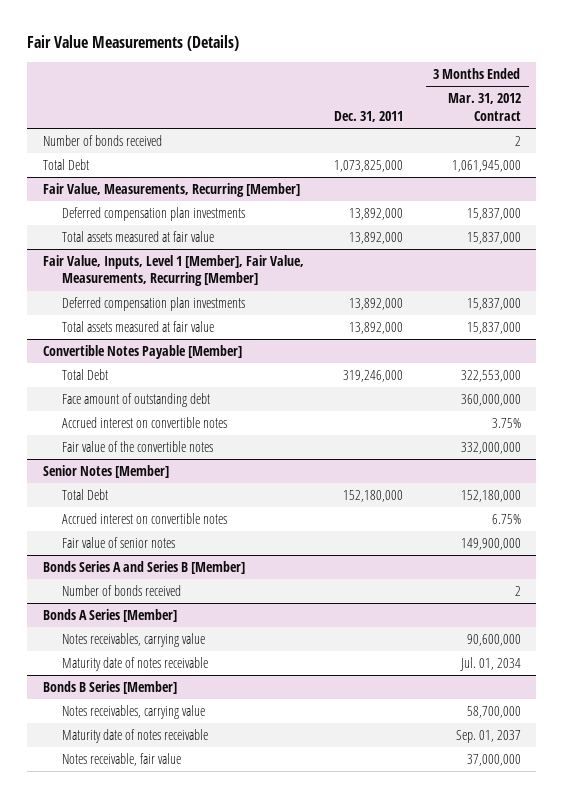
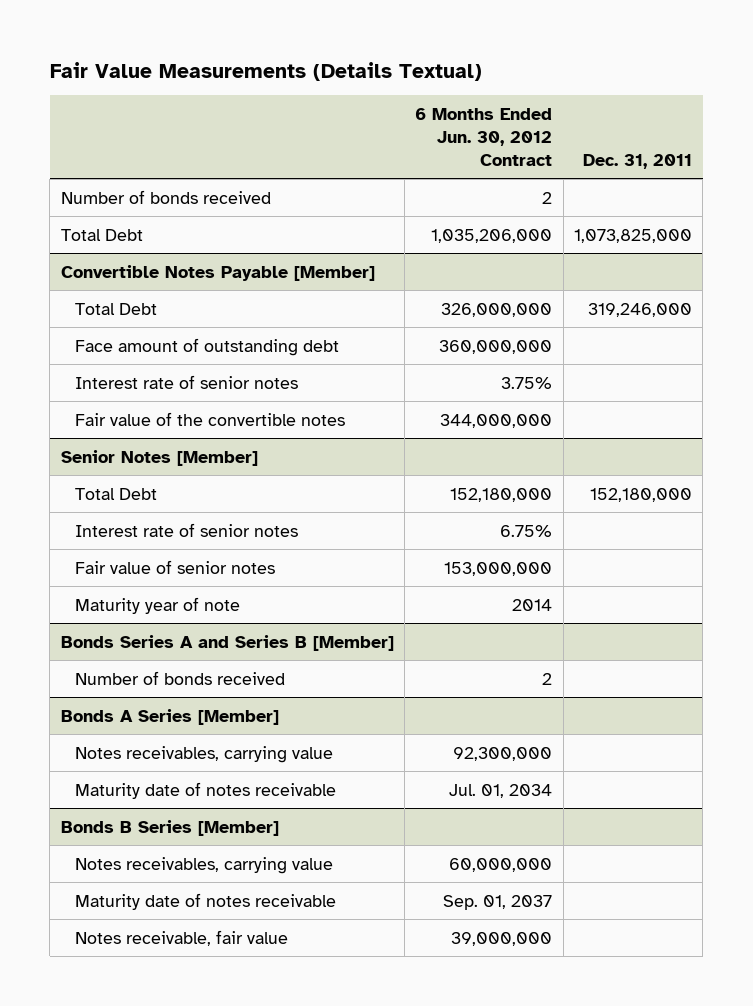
- Fair Value Measurements (Details)
+ Fair Value Measurements (Details Textual)
- | Dec. 31, 2011 | 3 Months Ended Mar. 31, 2012 Contract
+ | 6 Months Ended Jun. 30, 2012 Contract | Dec. 31, 2011
- Fair Value, Measurements, Recurring [Member]
- Deferred compensation plan investments | 13,892,000 | 15,837,000
- Total assets measured at fair value | 13,892,000 | 15,837,000
- Fair Value, Inputs, Level 1 [Member], Fair Value, Measurements, Recurring [Member]
- Deferred compensation plan investments | 13,892,000 | 15,837,000
- Total assets measured at fair value | 13,892,000 | 15,837,000
@ Convertible Notes Payable [Member]
- Accrued interest on convertible notes | | 3.75%
+ Interest rate of senior notes | 3.75% |
@ Senior Notes [Member]
- Accrued interest on convertible notes | | 6.75%
+ Interest rate of senior notes | 6.75% |
+ Maturity year of note | 2014 |

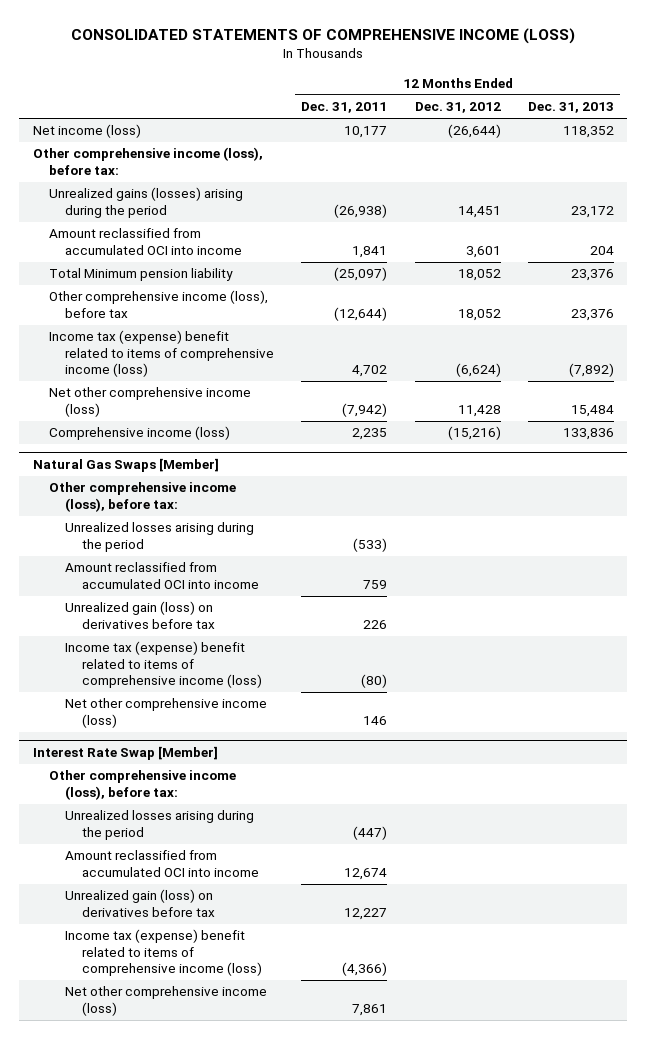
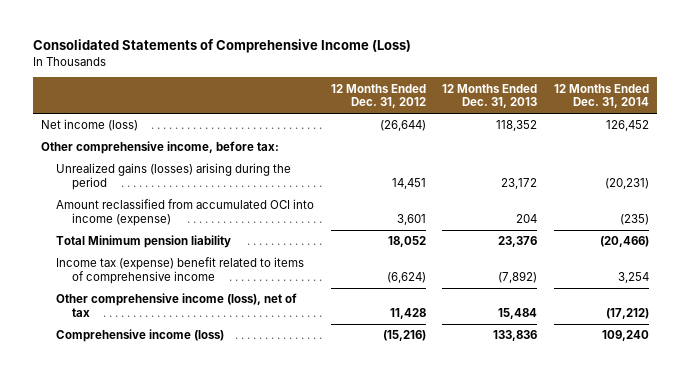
- CONSOLIDATED STATEMENTS OF COMPREHENSIVE INCOME (LOSS)
+ Consolidated Statements of Comprehensive Income (Loss)
- | 12 Months Ended Dec. 31, 2011 | 12 Months Ended Dec. 31, 2012 | 12 Months Ended Dec. 31, 2013
+ | 12 Months Ended Dec. 31, 2012 | 12 Months Ended Dec. 31, 2013 | 12 Months Ended Dec. 31, 2014
- Other comprehensive income (loss), before tax:
+ Other comprehensive income, before tax:
- Amount reclassified from accumulated OCI into income | 1,841 | 3,601 | 204
+ Amount reclassified from accumulated OCI into income (expense) | 3,601 | 204 | (235)
- Other comprehensive income (loss), before tax | (12,644) | 18,052 | 23,376
- Income tax (expense) benefit related to items of comprehensive income (loss) | 4,702 | (6,624) | (7,892)
- Net other comprehensive income (loss) | (7,942) | 11,428 | 15,484
+ Income tax (expense) benefit related to items of comprehensive income | (6,624) | (7,892) | 3,254
+ Other comprehensive income (loss), net of tax | 11,428 | 15,484 | (17,212)
- Natural Gas Swaps [Member]
- Other comprehensive income (loss), before tax:
- Unrealized losses arising during the period | (533) | |
- Amount reclassified from accumulated OCI into income | 759 | |
- Unrealized gain (loss) on derivatives before tax | 226 | |
- Income tax (expense) benefit related to items of comprehensive income (loss) | (80) | |
- Net other comprehensive income (loss) | 146 | |
- Interest Rate Swap [Member]
- Other comprehensive income (loss), before tax:
- Unrealized losses arising during the period | (447) | |
- Amount reclassified from accumulated OCI into income | 12,674 | |
- Unrealized gain (loss) on derivatives before tax | 12,227 | |
- Income tax (expense) benefit related to items of comprehensive income (loss) | (4,366) | |
- Net other comprehensive income (loss) | 7,861 | |

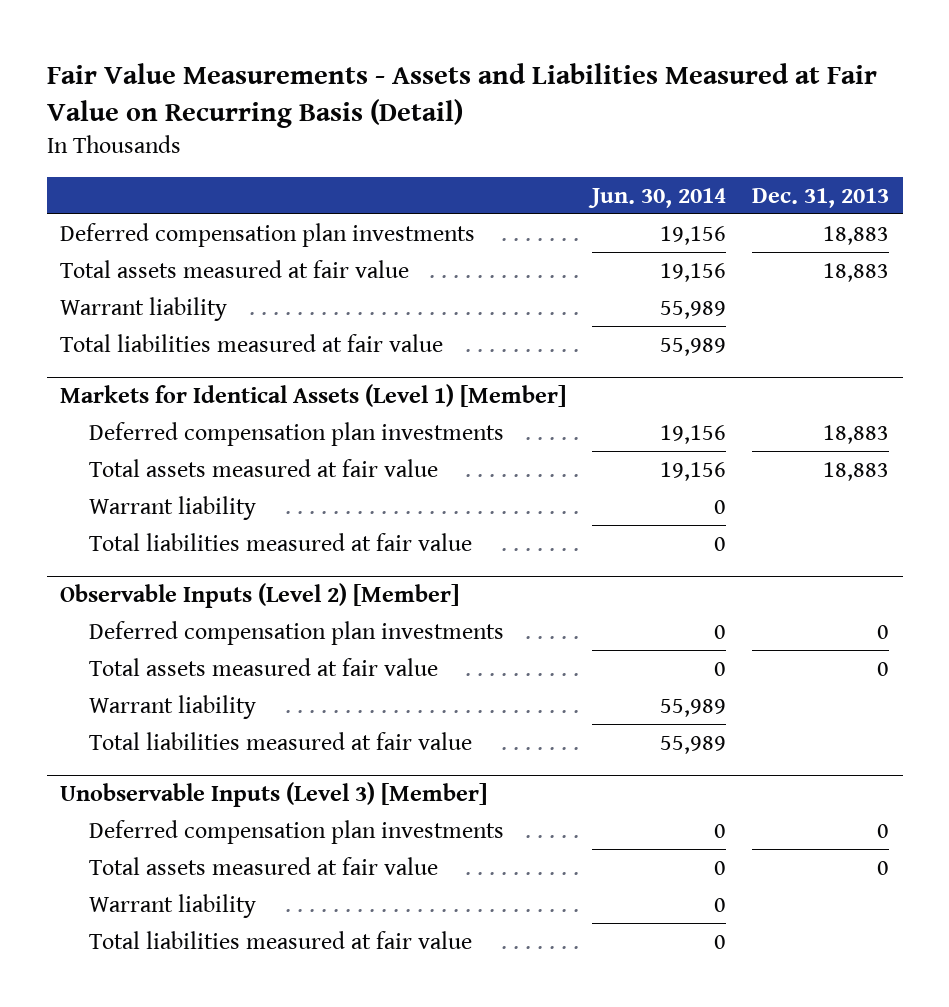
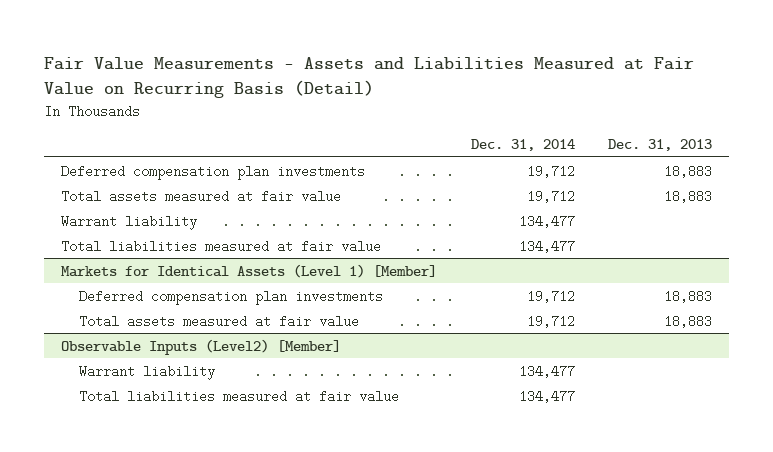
- | Jun. 30, 2014 | Dec. 31, 2013
+ | Dec. 31, 2014 | Dec. 31, 2013
@ Markets for Identical Assets (Level 1) [Member]
- Warrant liability | 0 |
- Total liabilities measured at fair value | 0 |
- Observable Inputs (Level 2) [Member]
- Deferred compensation plan investments | 0 | 0
- Total assets measured at fair value | 0 | 0
- Warrant liability | 55,989 |
- Total liabilities measured at fair value | 55,989 |
- Unobservable Inputs (Level 3) [Member]
- Deferred compensation plan investments | 0 | 0
- Total assets measured at fair value | 0 | 0
- Warrant liability | 0 |
- Total liabilities measured at fair value | 0 |
+ Observable Inputs (Level2) [Member]
+ Warrant liability | 134,477 |
+ Total liabilities measured at fair value | 134,477 |

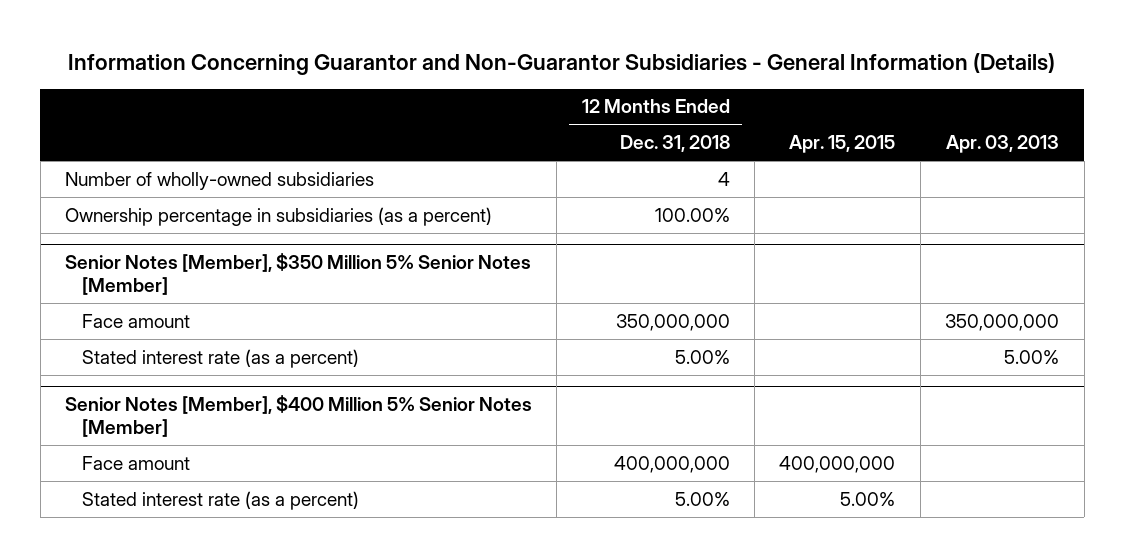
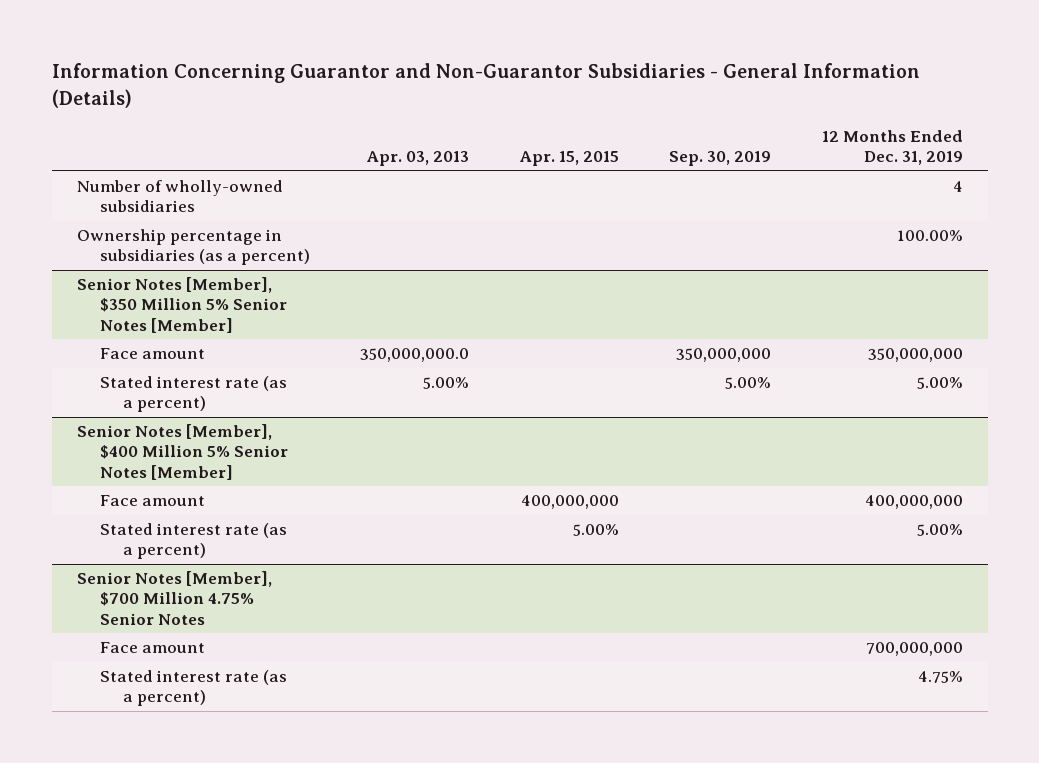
- | 12 Months Ended Dec. 31, 2018 | Apr. 15, 2015 | Apr. 03, 2013
+ | Apr. 03, 2013 | Apr. 15, 2015 | Sep. 30, 2019 | 12 Months Ended Dec. 31, 2019
@ Senior Notes [Member], $350 Million 5% Senior Notes [Member]
- Face amount | 350,000,000 | | 350,000,000
+ Face amount | 350,000,000.0 | | 350,000,000 | 350,000,000
+ Senior Notes [Member], $700 Million 4.75% Senior Notes
+ Face amount | | | | 700,000,000
+ Stated interest rate (as a percent) | | | | 4.75%

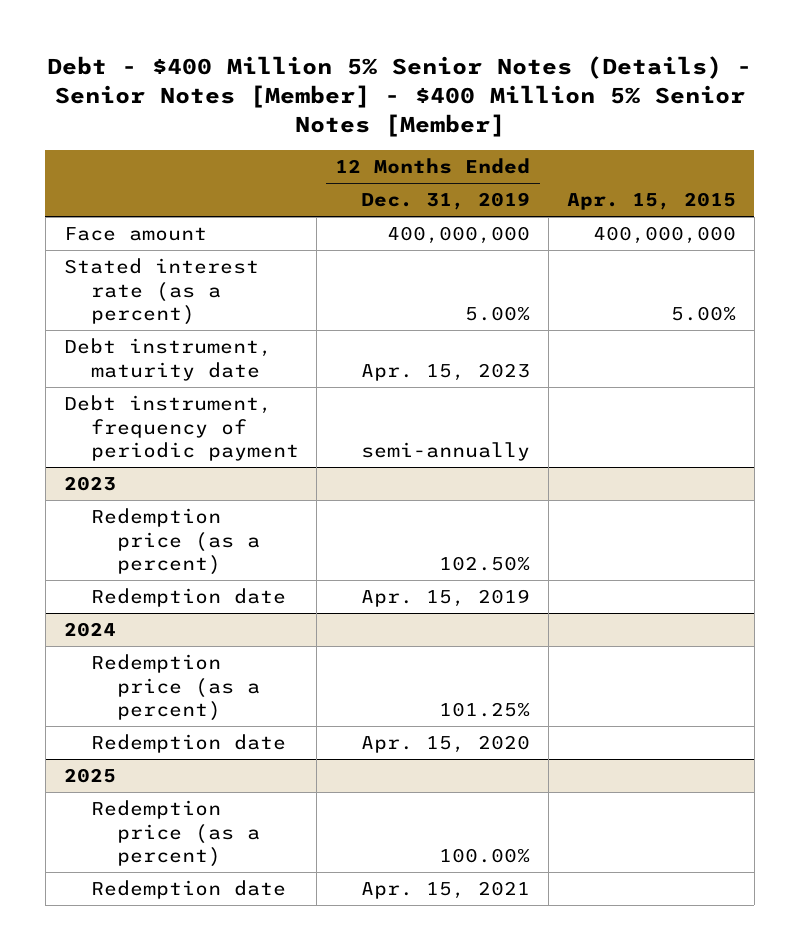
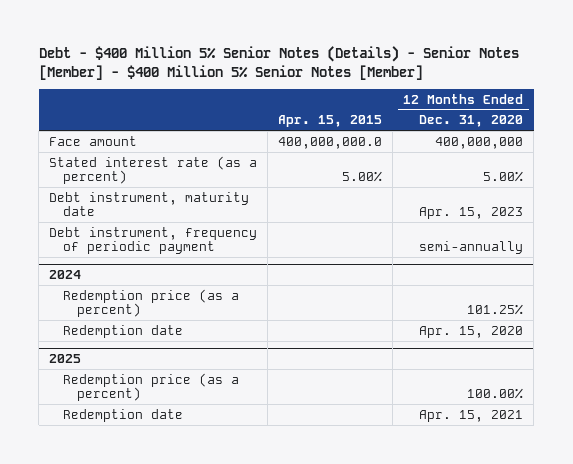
- | 12 Months Ended Dec. 31, 2019 | Apr. 15, 2015
+ | Apr. 15, 2015 | 12 Months Ended Dec. 31, 2020
- Face amount | 400,000,000 | 400,000,000
+ Face amount | 400,000,000.0 | 400,000,000
- 2023
- Redemption price (as a percent) | 102.50% |
- Redemption date | Apr. 15, 2019 |

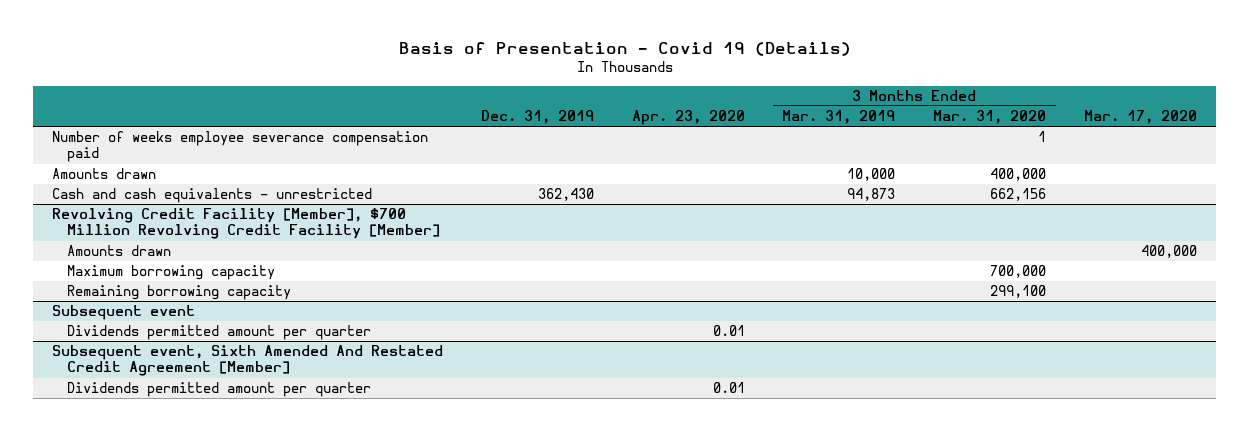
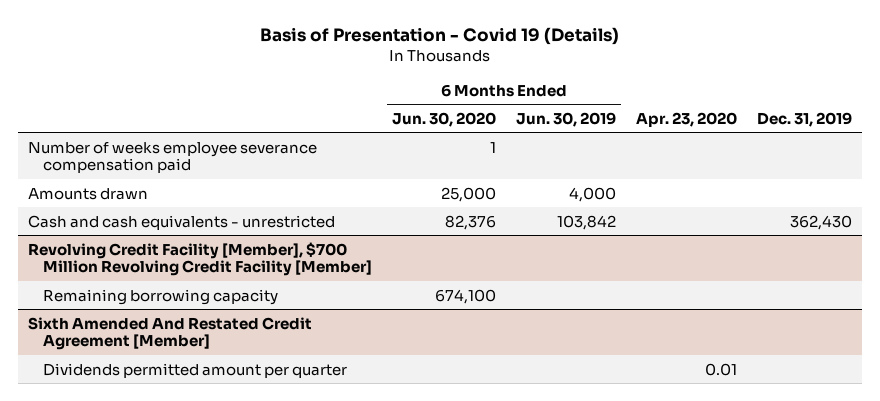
- | Dec. 31, 2019 | Apr. 23, 2020 | 3 Months Ended Mar. 31, 2019 | 3 Months Ended Mar. 31, 2020 | Mar. 17, 2020
+ | 6 Months Ended Jun. 30, 2020 | 6 Months Ended Jun. 30, 2019 | Apr. 23, 2020 | Dec. 31, 2019
@ Revolving Credit Facility [Member], $700 Million Revolving Credit Facility [Member]
- Amounts drawn | | | | | 400,000
- Maximum borrowing capacity | | | | 700,000 |
- Subsequent event
- Dividends permitted amount per quarter | | 0.01 | | |
- Subsequent event, Sixth Amended And Restated Credit Agreement [Member]
+ Sixth Amended And Restated Credit Agreement [Member]

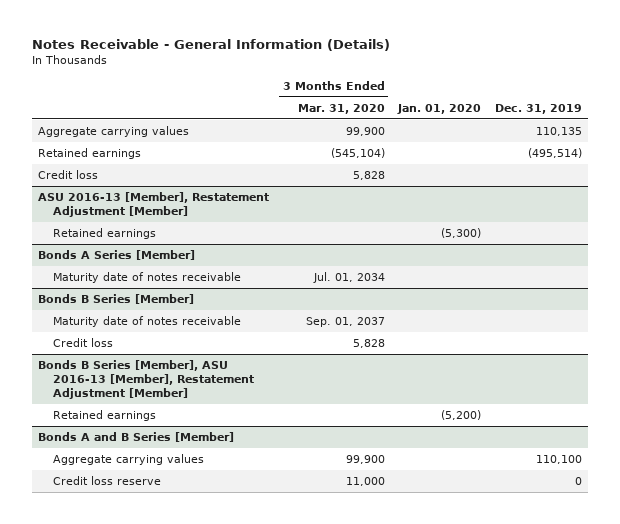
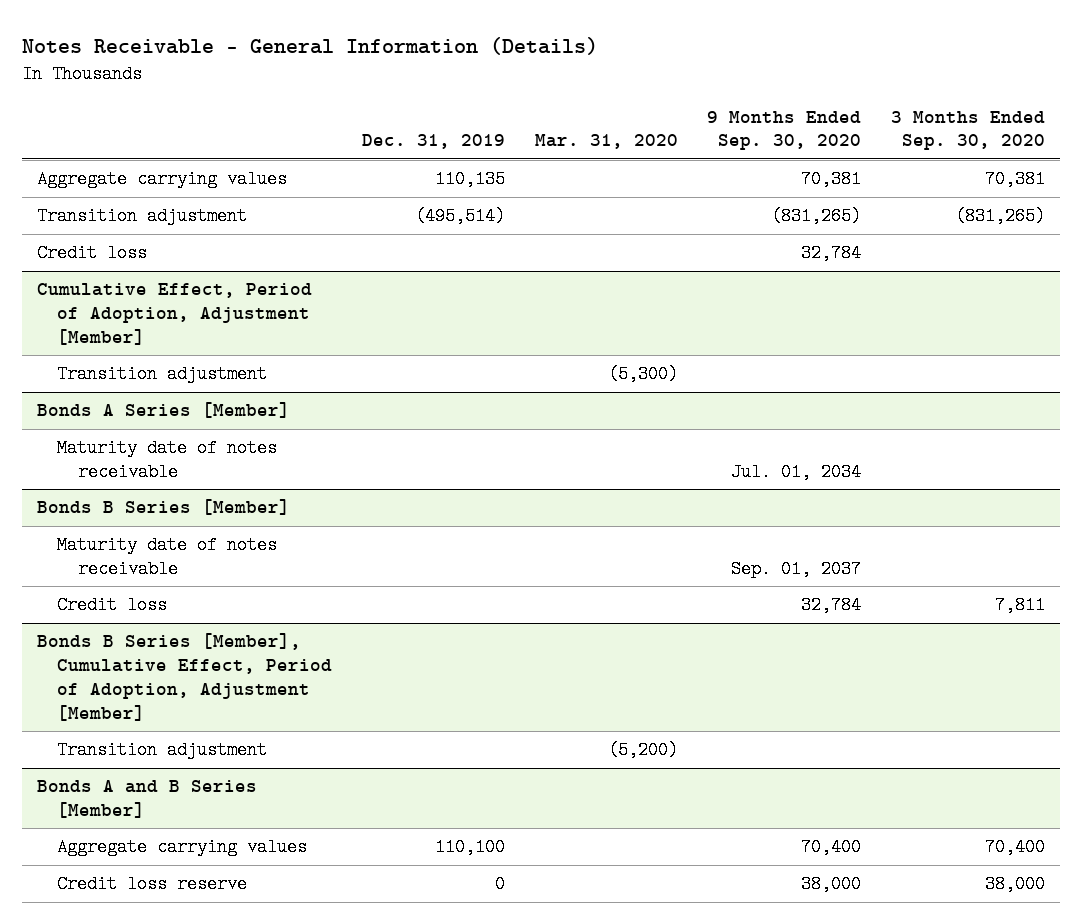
- | 3 Months Ended Mar. 31, 2020 | Jan. 01, 2020 | Dec. 31, 2019
+ | Dec. 31, 2019 | Mar. 31, 2020 | 9 Months Ended Sep. 30, 2020 | 3 Months Ended Sep. 30, 2020
- Retained earnings | (545,104) | | (495,514)
+ Transition adjustment | (495,514) | | (831,265) | (831,265)
- ASU 2016-13 [Member], Restatement Adjustment [Member]
- Retained earnings | | (5,300) |
+ Cumulative Effect, Period of Adoption, Adjustment [Member]
+ Transition adjustment | | (5,300) | |
- Bonds B Series [Member], ASU 2016-13 [Member], Restatement Adjustment [Member]
- Retained earnings | | (5,200) |
+ Bonds B Series [Member], Cumulative Effect, Period of Adoption, Adjustment [Member]
+ Transition adjustment | | (5,200) | |

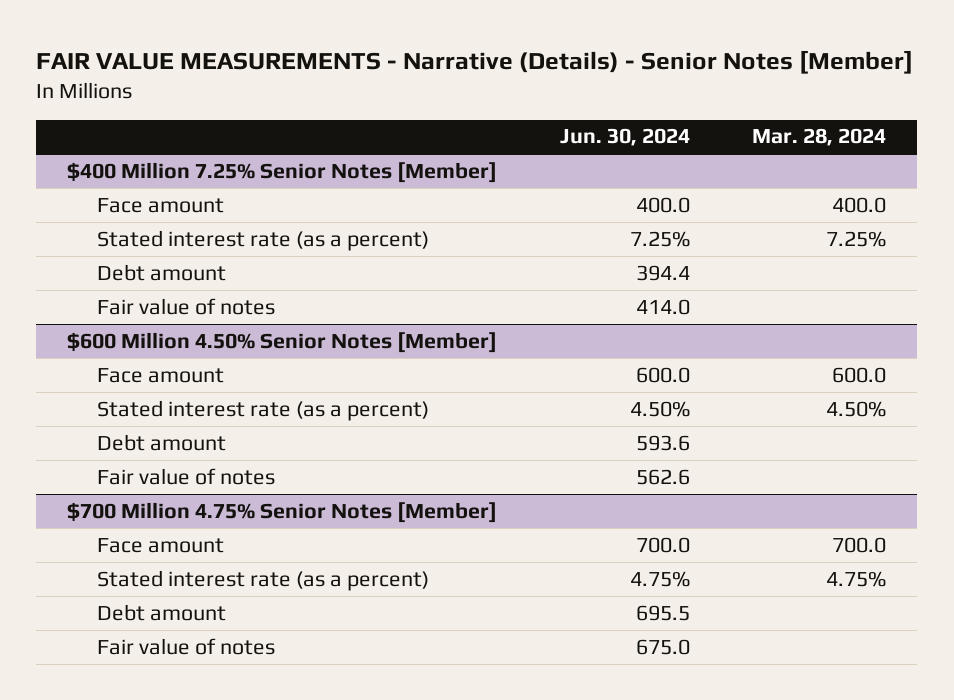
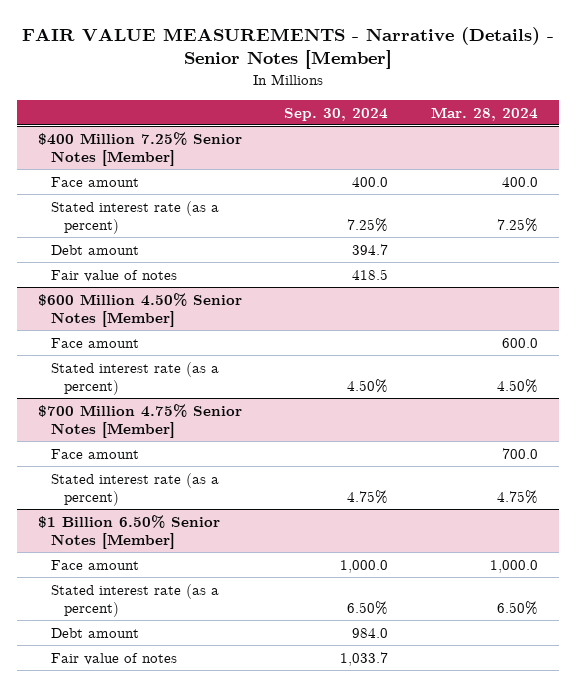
- | Jun. 30, 2024 | Mar. 28, 2024
+ | Sep. 30, 2024 | Mar. 28, 2024
@ $600 Million 4.50% Senior Notes [Member]
- Debt amount | 593.6 |
- Fair value of notes | 562.6 |
@ $700 Million 4.75% Senior Notes [Member]
- Debt amount | 695.5 |
- Fair value of notes | 675.0 |
+ $1 Billion 6.50% Senior Notes [Member]
+ Face amount | 1,000.0 | 1,000.0
+ Stated interest rate (as a percent) | 6.50% | 6.50%
+ Debt amount | 984.0 |
+ Fair value of notes | 1,033.7 |

